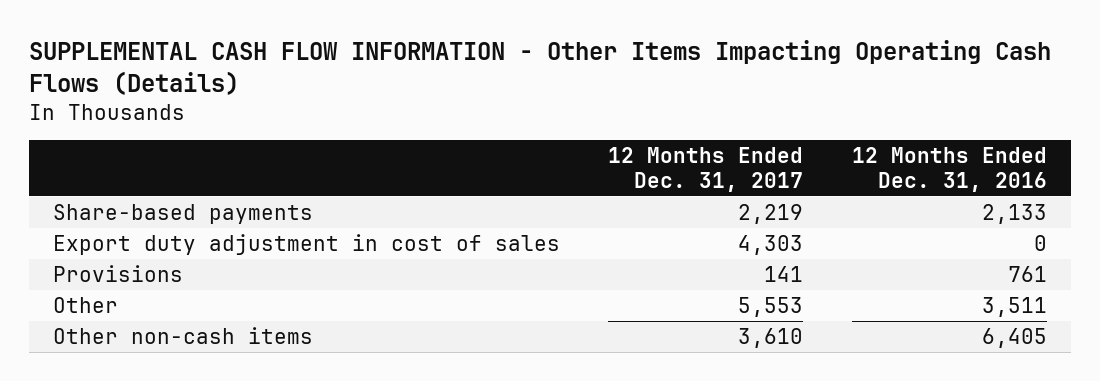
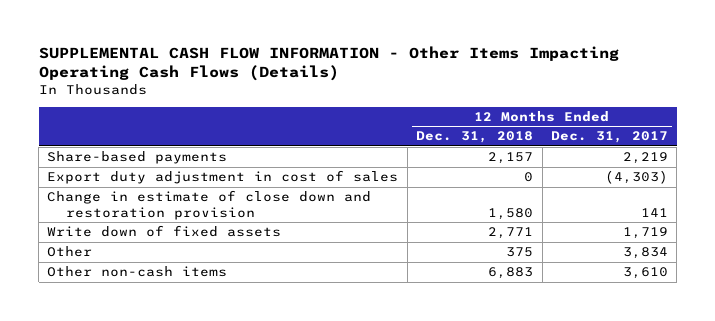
- | 12 Months Ended Dec. 31, 2017 | 12 Months Ended Dec. 31, 2016
+ | 12 Months Ended Dec. 31, 2018 | 12 Months Ended Dec. 31, 2017
- Export duty adjustment in cost of sales | 4,303 | 0
- Provisions | 141 | 761
- Other | 5,553 | 3,511
+ Export duty adjustment in cost of sales | 0 | (4,303)
+ Change in estimate of close down and restoration provision | 1,580 | 141
+ Write down of fixed assets | 2,771 | 1,719
+ Other | 375 | 3,834

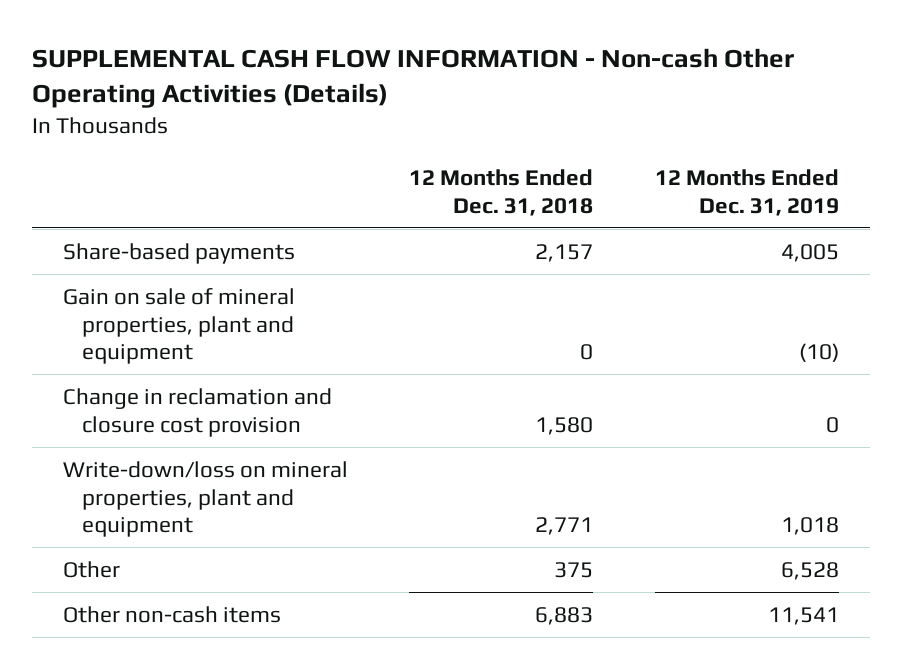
- SUPPLEMENTAL CASH FLOW INFORMATION - Other Items Impacting Operating Cash Flows (Details)
+ SUPPLEMENTAL CASH FLOW INFORMATION - Non-cash Other Operating Activities (Details)
- | 12 Months Ended Dec. 31, 2018 | 12 Months Ended Dec. 31, 2017
+ | 12 Months Ended Dec. 31, 2018 | 12 Months Ended Dec. 31, 2019
- Export duty adjustment in cost of sales | 0 | (4,303)
- Change in estimate of close down and restoration provision | 1,580 | 141
- Write down of fixed assets | 2,771 | 1,719
+ Gain on sale of mineral properties, plant and equipment | 0 | (10)
+ Change in reclamation and closure cost provision | 1,580 | 0
+ Write-down/loss on mineral properties, plant and equipment | 2,771 | 1,018

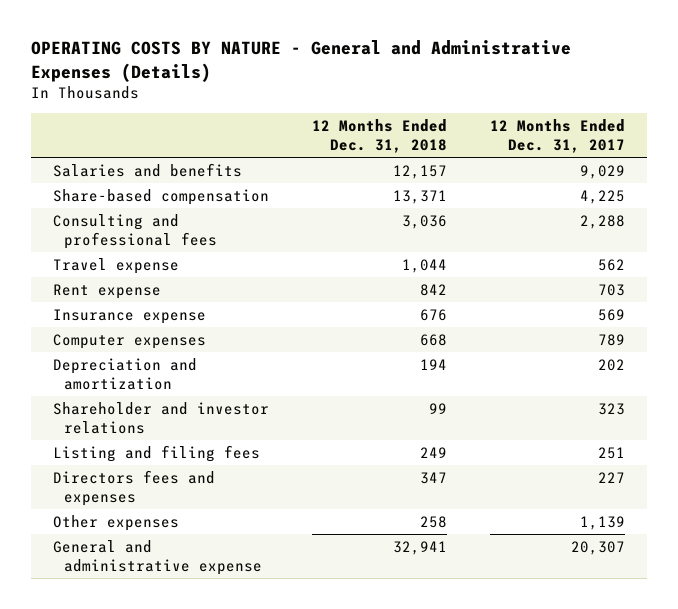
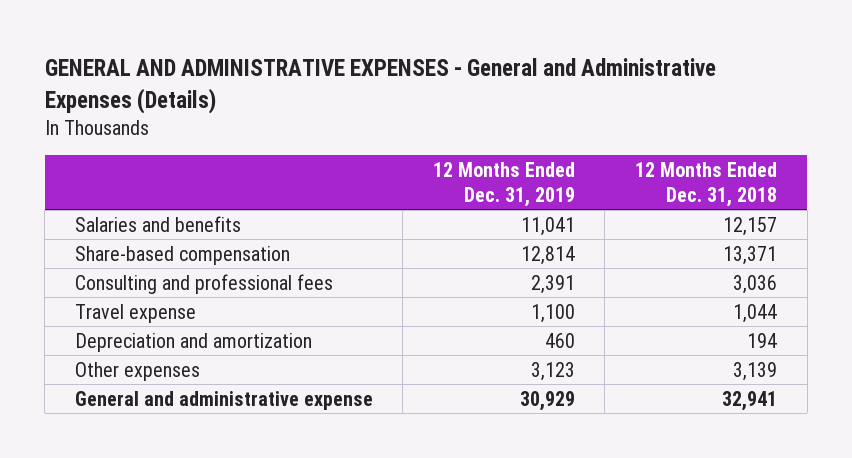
- OPERATING COSTS BY NATURE - General and Administrative Expenses (Details)
+ GENERAL AND ADMINISTRATIVE EXPENSES - General and Administrative Expenses (Details)
- | 12 Months Ended Dec. 31, 2018 | 12 Months Ended Dec. 31, 2017
+ | 12 Months Ended Dec. 31, 2019 | 12 Months Ended Dec. 31, 2018
- Rent expense | 842 | 703
- Insurance expense | 676 | 569
- Computer expenses | 668 | 789
- Shareholder and investor relations | 99 | 323
- Listing and filing fees | 249 | 251
- Directors fees and expenses | 347 | 227
- Other expenses | 258 | 1,139
+ Other expenses | 3,123 | 3,139

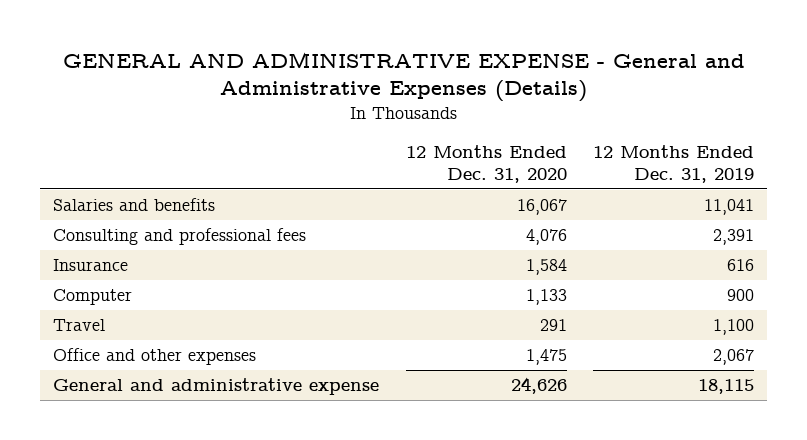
- GENERAL AND ADMINISTRATIVE EXPENSES - General and Administrative Expenses (Details)
+ GENERAL AND ADMINISTRATIVE EXPENSE - General and Administrative Expenses (Details)
- | 12 Months Ended Dec. 31, 2019 | 12 Months Ended Dec. 31, 2018
+ | 12 Months Ended Dec. 31, 2020 | 12 Months Ended Dec. 31, 2019
- Share-based compensation | 12,814 | 13,371
- Travel expense | 1,100 | 1,044
- Depreciation and amortization | 460 | 194
- Other expenses | 3,123 | 3,139
- General and administrative expense | 30,929 | 32,941
+ Insurance | 1,584 | 616
+ Computer | 1,133 | 900
+ Travel | 291 | 1,100
+ Office and other expenses | 1,475 | 2,067
+ General and administrative expense | 24,626 | 18,115

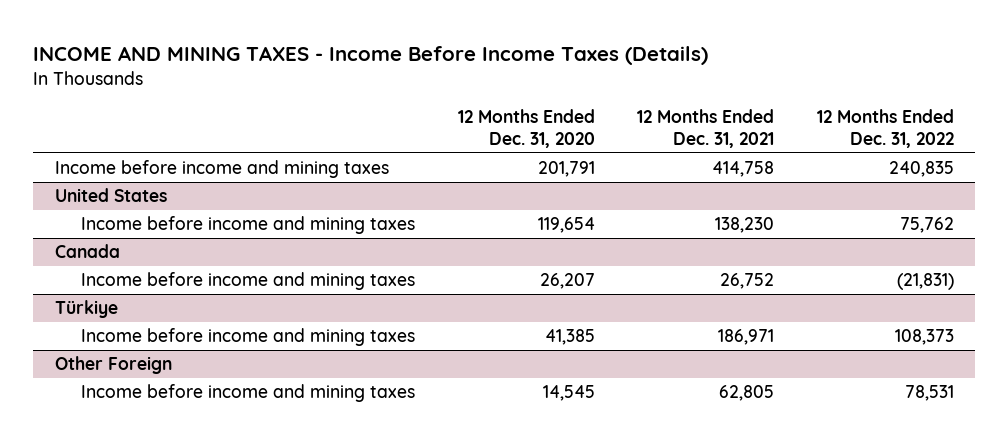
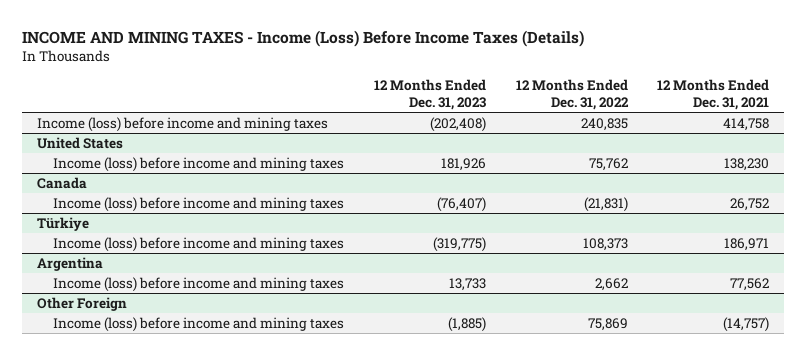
- INCOME AND MINING TAXES - Income Before Income Taxes (Details)
+ INCOME AND MINING TAXES - Income (Loss) Before Income Taxes (Details)
- | 12 Months Ended Dec. 31, 2020 | 12 Months Ended Dec. 31, 2021 | 12 Months Ended Dec. 31, 2022
+ | 12 Months Ended Dec. 31, 2023 | 12 Months Ended Dec. 31, 2022 | 12 Months Ended Dec. 31, 2021
- Income before income and mining taxes | 201,791 | 414,758 | 240,835
+ Income (loss) before income and mining taxes | (202,408) | 240,835 | 414,758
@ United States
- Income before income and mining taxes | 119,654 | 138,230 | 75,762
+ Income (loss) before income and mining taxes | 181,926 | 75,762 | 138,230
@ Canada
- Income before income and mining taxes | 26,207 | 26,752 | (21,831)
+ Income (loss) before income and mining taxes | (76,407) | (21,831) | 26,752
@ Türkiye
- Income before income and mining taxes | 41,385 | 186,971 | 108,373
+ Income (loss) before income and mining taxes | (319,775) | 108,373 | 186,971
+ Argentina
+ Income (loss) before income and mining taxes | 13,733 | 2,662 | 77,562
@ Other Foreign
- Income before income and mining taxes | 14,545 | 62,805 | 78,531
+ Income (loss) before income and mining taxes | (1,885) | 75,869 | (14,757)

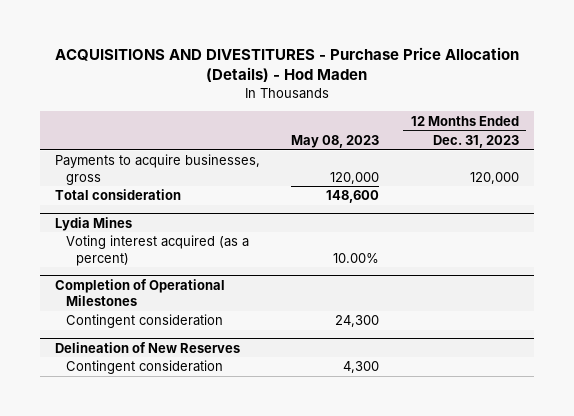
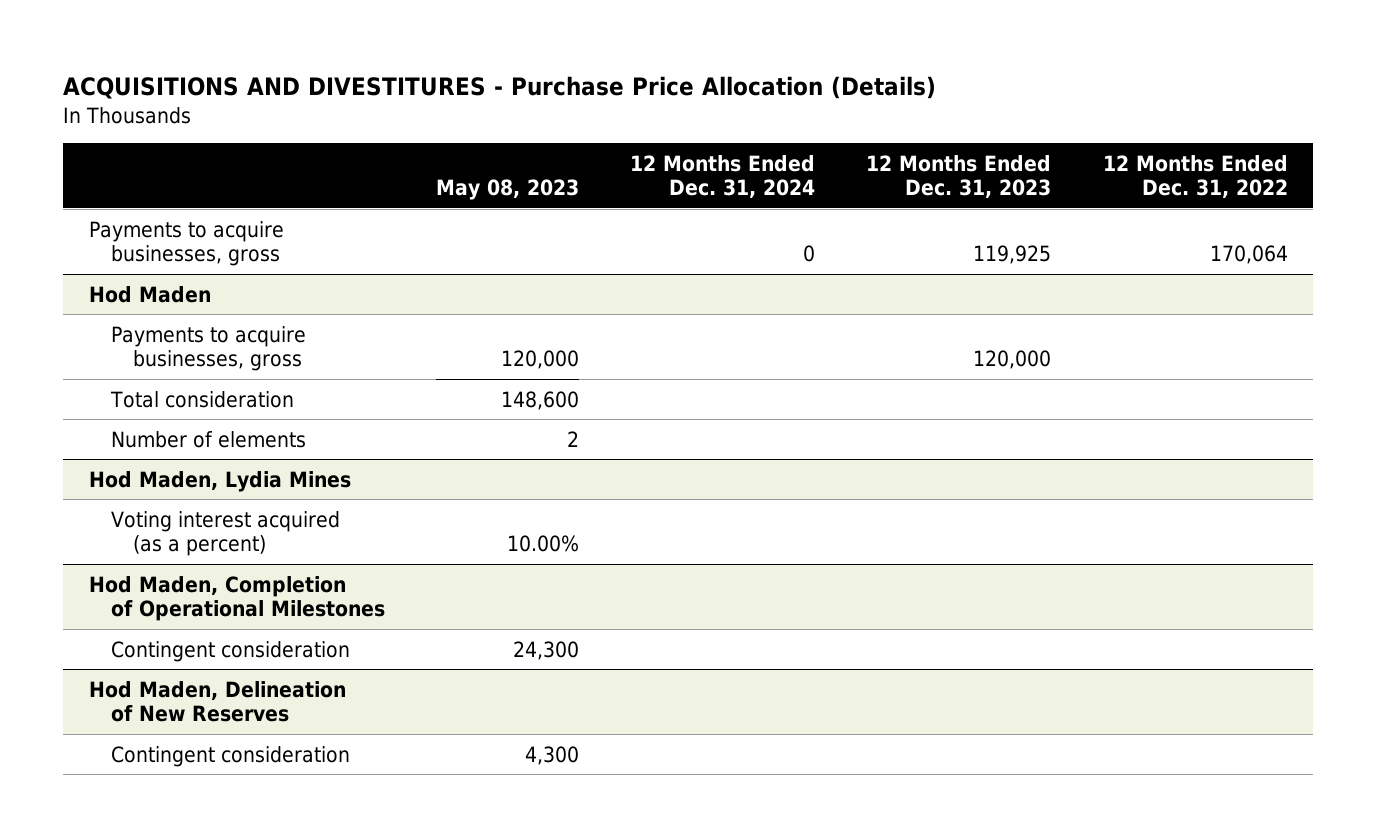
- ACQUISITIONS AND DIVESTITURES - Purchase Price Allocation (Details) - Hod Maden
+ ACQUISITIONS AND DIVESTITURES - Purchase Price Allocation (Details)
- | May 08, 2023 | 12 Months Ended Dec. 31, 2023
+ | May 08, 2023 | 12 Months Ended Dec. 31, 2024 | 12 Months Ended Dec. 31, 2023 | 12 Months Ended Dec. 31, 2022
+ Payments to acquire businesses, gross | | 0 | 119,925 | 170,064
+ Hod Maden
- Lydia Mines
+ Number of elements | 2 | | |
+ Hod Maden, Lydia Mines
- Completion of Operational Milestones
+ Hod Maden, Completion of Operational Milestones
- Delineation of New Reserves
+ Hod Maden, Delineation of New Reserves

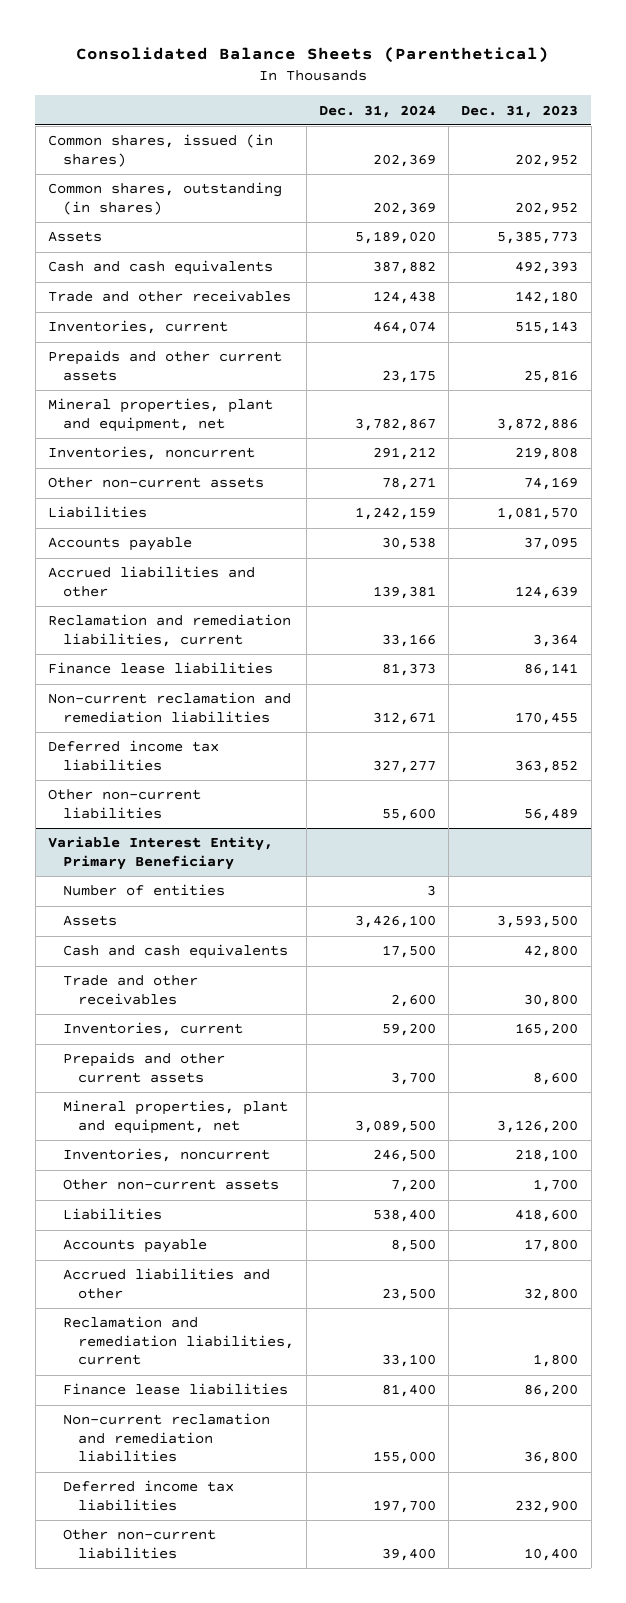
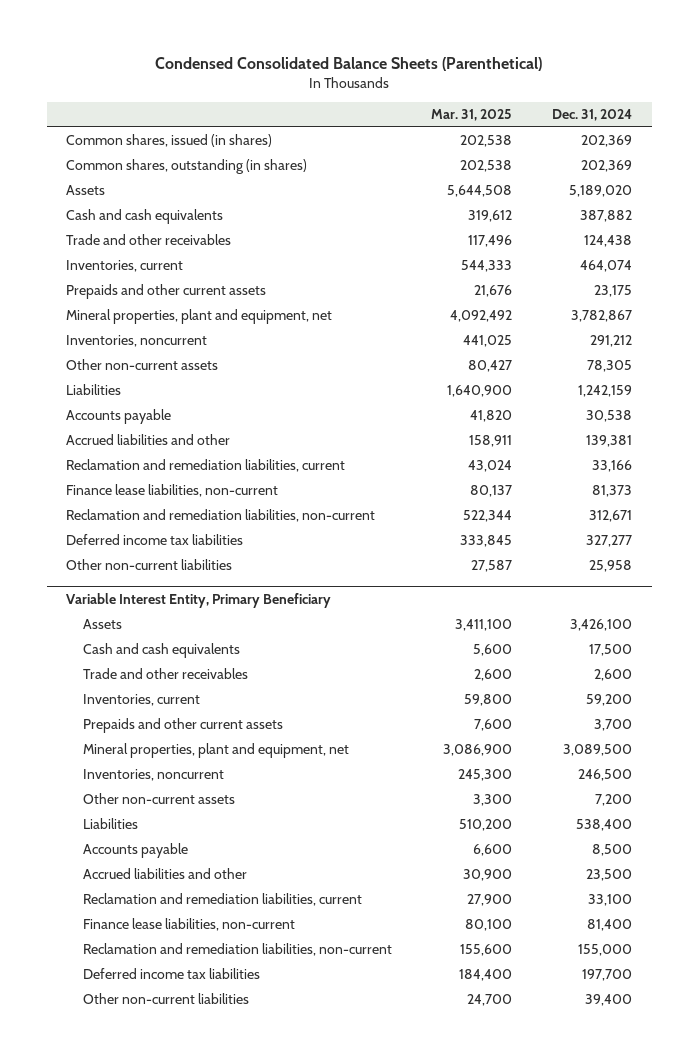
- Consolidated Balance Sheets (Parenthetical)
+ Condensed Consolidated Balance Sheets (Parenthetical)
- | Dec. 31, 2024 | Dec. 31, 2023
+ | Mar. 31, 2025 | Dec. 31, 2024
- Other non-current assets | 78,271 | 74,169
+ Other non-current assets | 80,427 | 78,305
- Finance lease liabilities | 81,373 | 86,141
- Non-current reclamation and remediation liabilities | 312,671 | 170,455
+ Finance lease liabilities, non-current | 80,137 | 81,373
+ Reclamation and remediation liabilities, non-current | 522,344 | 312,671
- Other non-current liabilities | 55,600 | 56,489
+ Other non-current liabilities | 27,587 | 25,958
@ Variable Interest Entity, Primary Beneficiary
- Number of entities | 3 |
- Finance lease liabilities | 81,400 | 86,200
- Non-current reclamation and remediation liabilities | 155,000 | 36,800
+ Finance lease liabilities, non-current | 80,100 | 81,400
+ Reclamation and remediation liabilities, non-current | 155,600 | 155,000

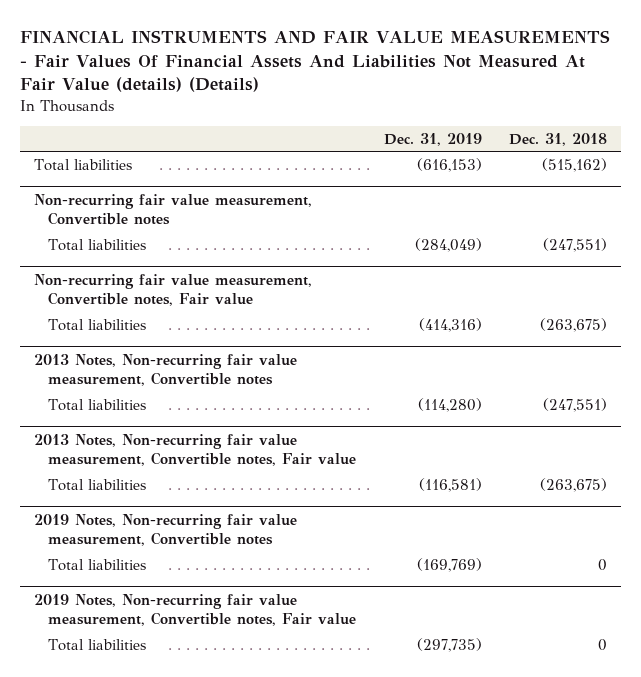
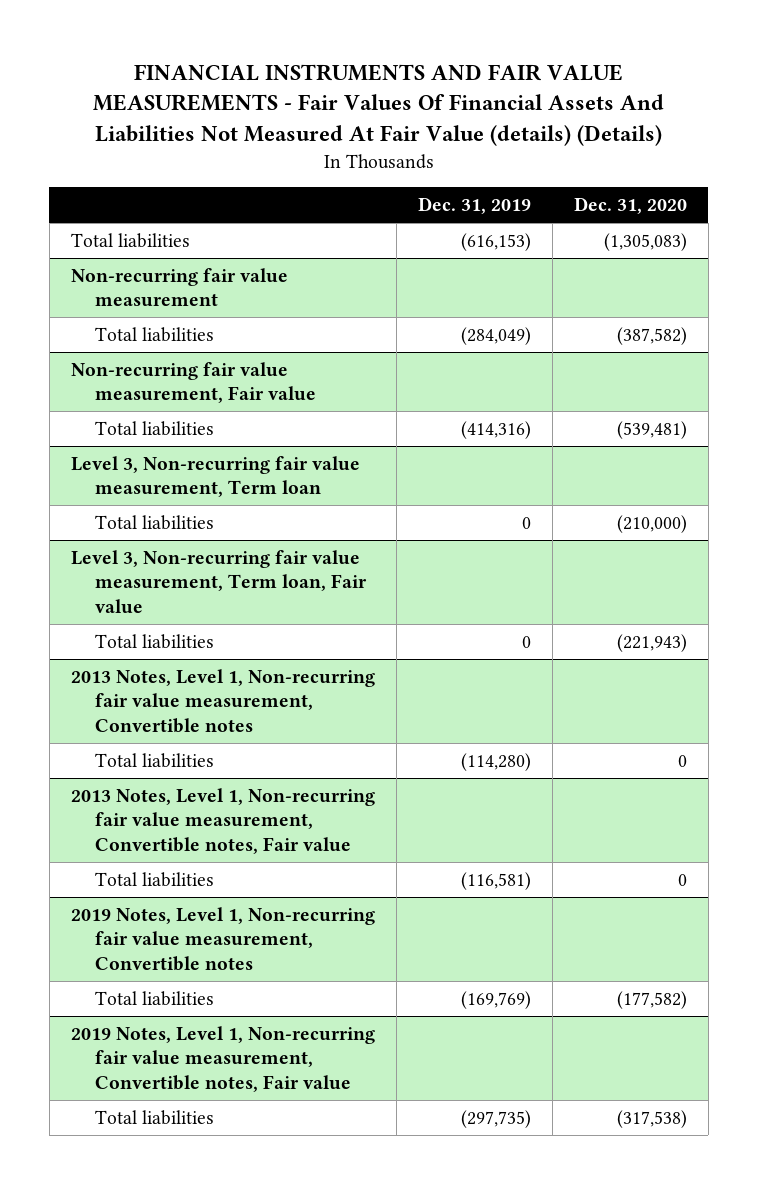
- | Dec. 31, 2019 | Dec. 31, 2018
+ | Dec. 31, 2019 | Dec. 31, 2020
- Non-recurring fair value measurement, Convertible notes
+ Non-recurring fair value measurement
- Non-recurring fair value measurement, Convertible notes, Fair value
+ Non-recurring fair value measurement, Fair value
- 2013 Notes, Non-recurring fair value measurement, Convertible notes
+ Level 3, Non-recurring fair value measurement, Term loan
+ Total liabilities | 0 | (210,000)
+ Level 3, Non-recurring fair value measurement, Term loan, Fair value
+ Total liabilities | 0 | (221,943)
+ 2013 Notes, Level 1, Non-recurring fair value measurement, Convertible notes
- 2013 Notes, Non-recurring fair value measurement, Convertible notes, Fair value
+ 2013 Notes, Level 1, Non-recurring fair value measurement, Convertible notes, Fair value
- 2019 Notes, Non-recurring fair value measurement, Convertible notes
+ 2019 Notes, Level 1, Non-recurring fair value measurement, Convertible notes
- 2019 Notes, Non-recurring fair value measurement, Convertible notes, Fair value
+ 2019 Notes, Level 1, Non-recurring fair value measurement, Convertible notes, Fair value

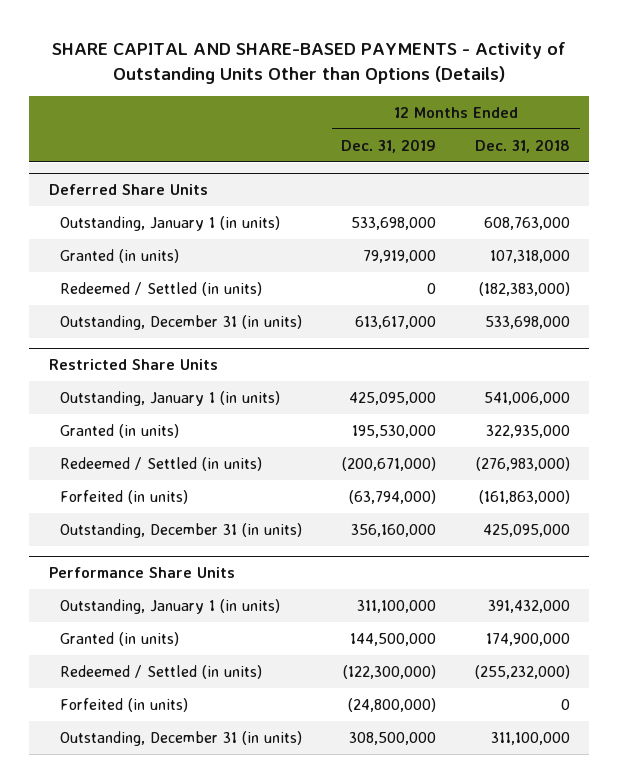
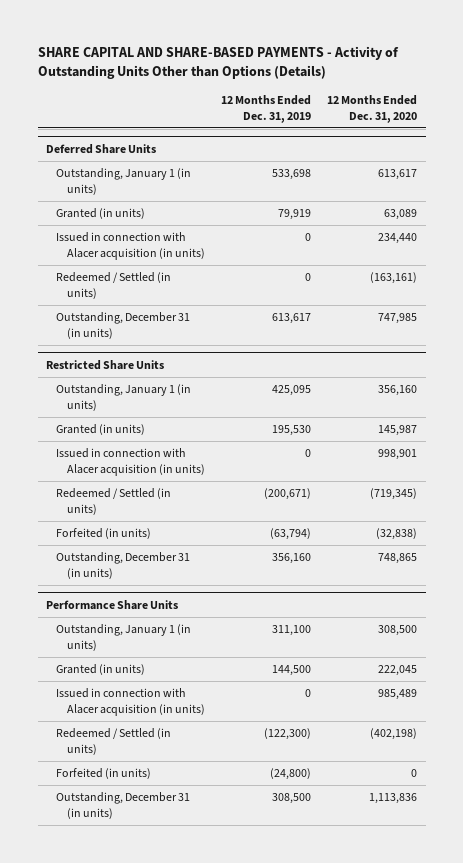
- | 12 Months Ended Dec. 31, 2019 | 12 Months Ended Dec. 31, 2018
+ | 12 Months Ended Dec. 31, 2019 | 12 Months Ended Dec. 31, 2020
@ Deferred Share Units
- Outstanding, January 1 (in units) | 533,698,000 | 608,763,000
- Granted (in units) | 79,919,000 | 107,318,000
+ Outstanding, January 1 (in units) | 533,698 | 613,617
+ Granted (in units) | 79,919 | 63,089
+ Issued in connection with Alacer acquisition (in units) | 0 | 234,440
- Outstanding, December 31 (in units) | 613,617,000 | 533,698,000
+ Outstanding, December 31 (in units) | 613,617 | 747,985
@ Restricted Share Units
- Outstanding, January 1 (in units) | 425,095,000 | 541,006,000
- Granted (in units) | 195,530,000 | 322,935,000
- Redeemed / Settled (in units) | (200,671,000) | (276,983,000)
- Forfeited (in units) | (63,794,000) | (161,863,000)
- Outstanding, December 31 (in units) | 356,160,000 | 425,095,000
+ Outstanding, January 1 (in units) | 425,095 | 356,160
+ Granted (in units) | 195,530 | 145,987
+ Issued in connection with Alacer acquisition (in units) | 0 | 998,901
+ Redeemed / Settled (in units) | (200,671) | (719,345)
+ Forfeited (in units) | (63,794) | (32,838)
+ Outstanding, December 31 (in units) | 356,160 | 748,865
@ Performance Share Units
- Outstanding, January 1 (in units) | 311,100,000 | 391,432,000
- Granted (in units) | 144,500,000 | 174,900,000
- Redeemed / Settled (in units) | (122,300,000) | (255,232,000)
- Forfeited (in units) | (24,800,000) | 0
- Outstanding, December 31 (in units) | 308,500,000 | 311,100,000
+ Outstanding, January 1 (in units) | 311,100 | 308,500
+ Granted (in units) | 144,500 | 222,045
+ Issued in connection with Alacer acquisition (in units) | 0 | 985,489
+ Redeemed / Settled (in units) | (122,300) | (402,198)
+ Forfeited (in units) | (24,800) | 0
+ Outstanding, December 31 (in units) | 308,500 | 1,113,836

